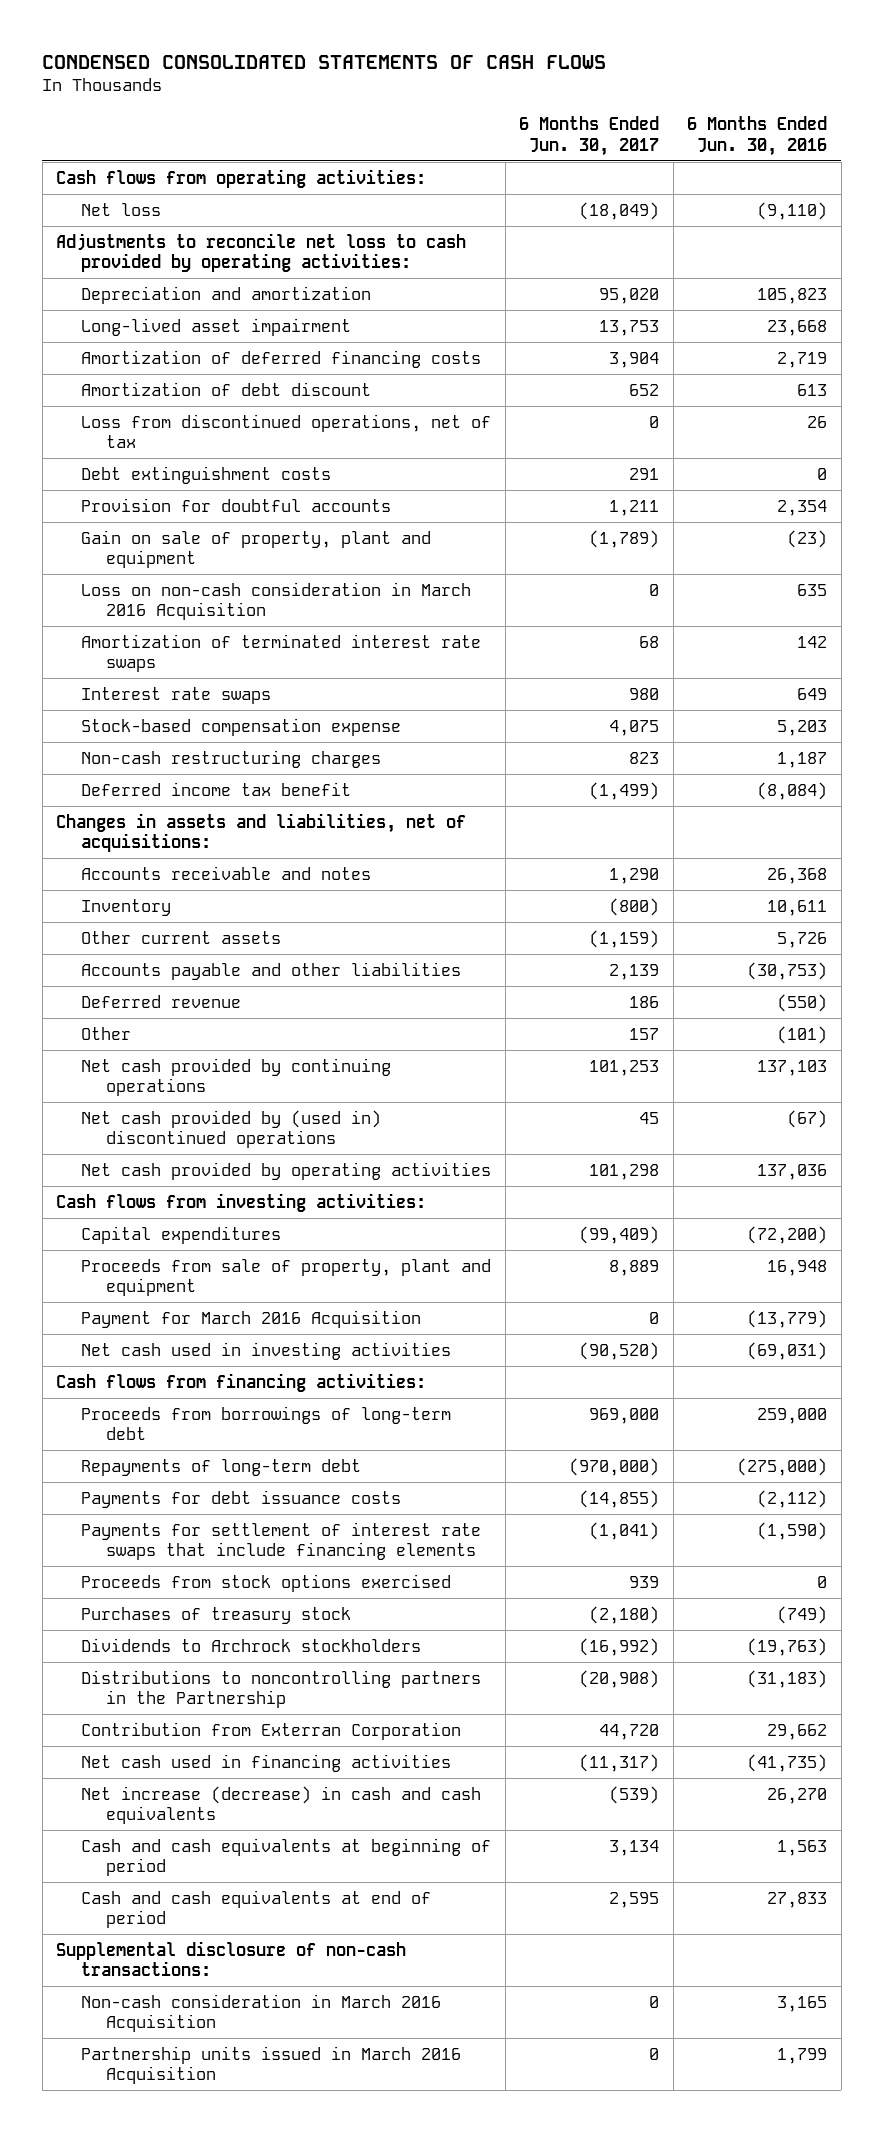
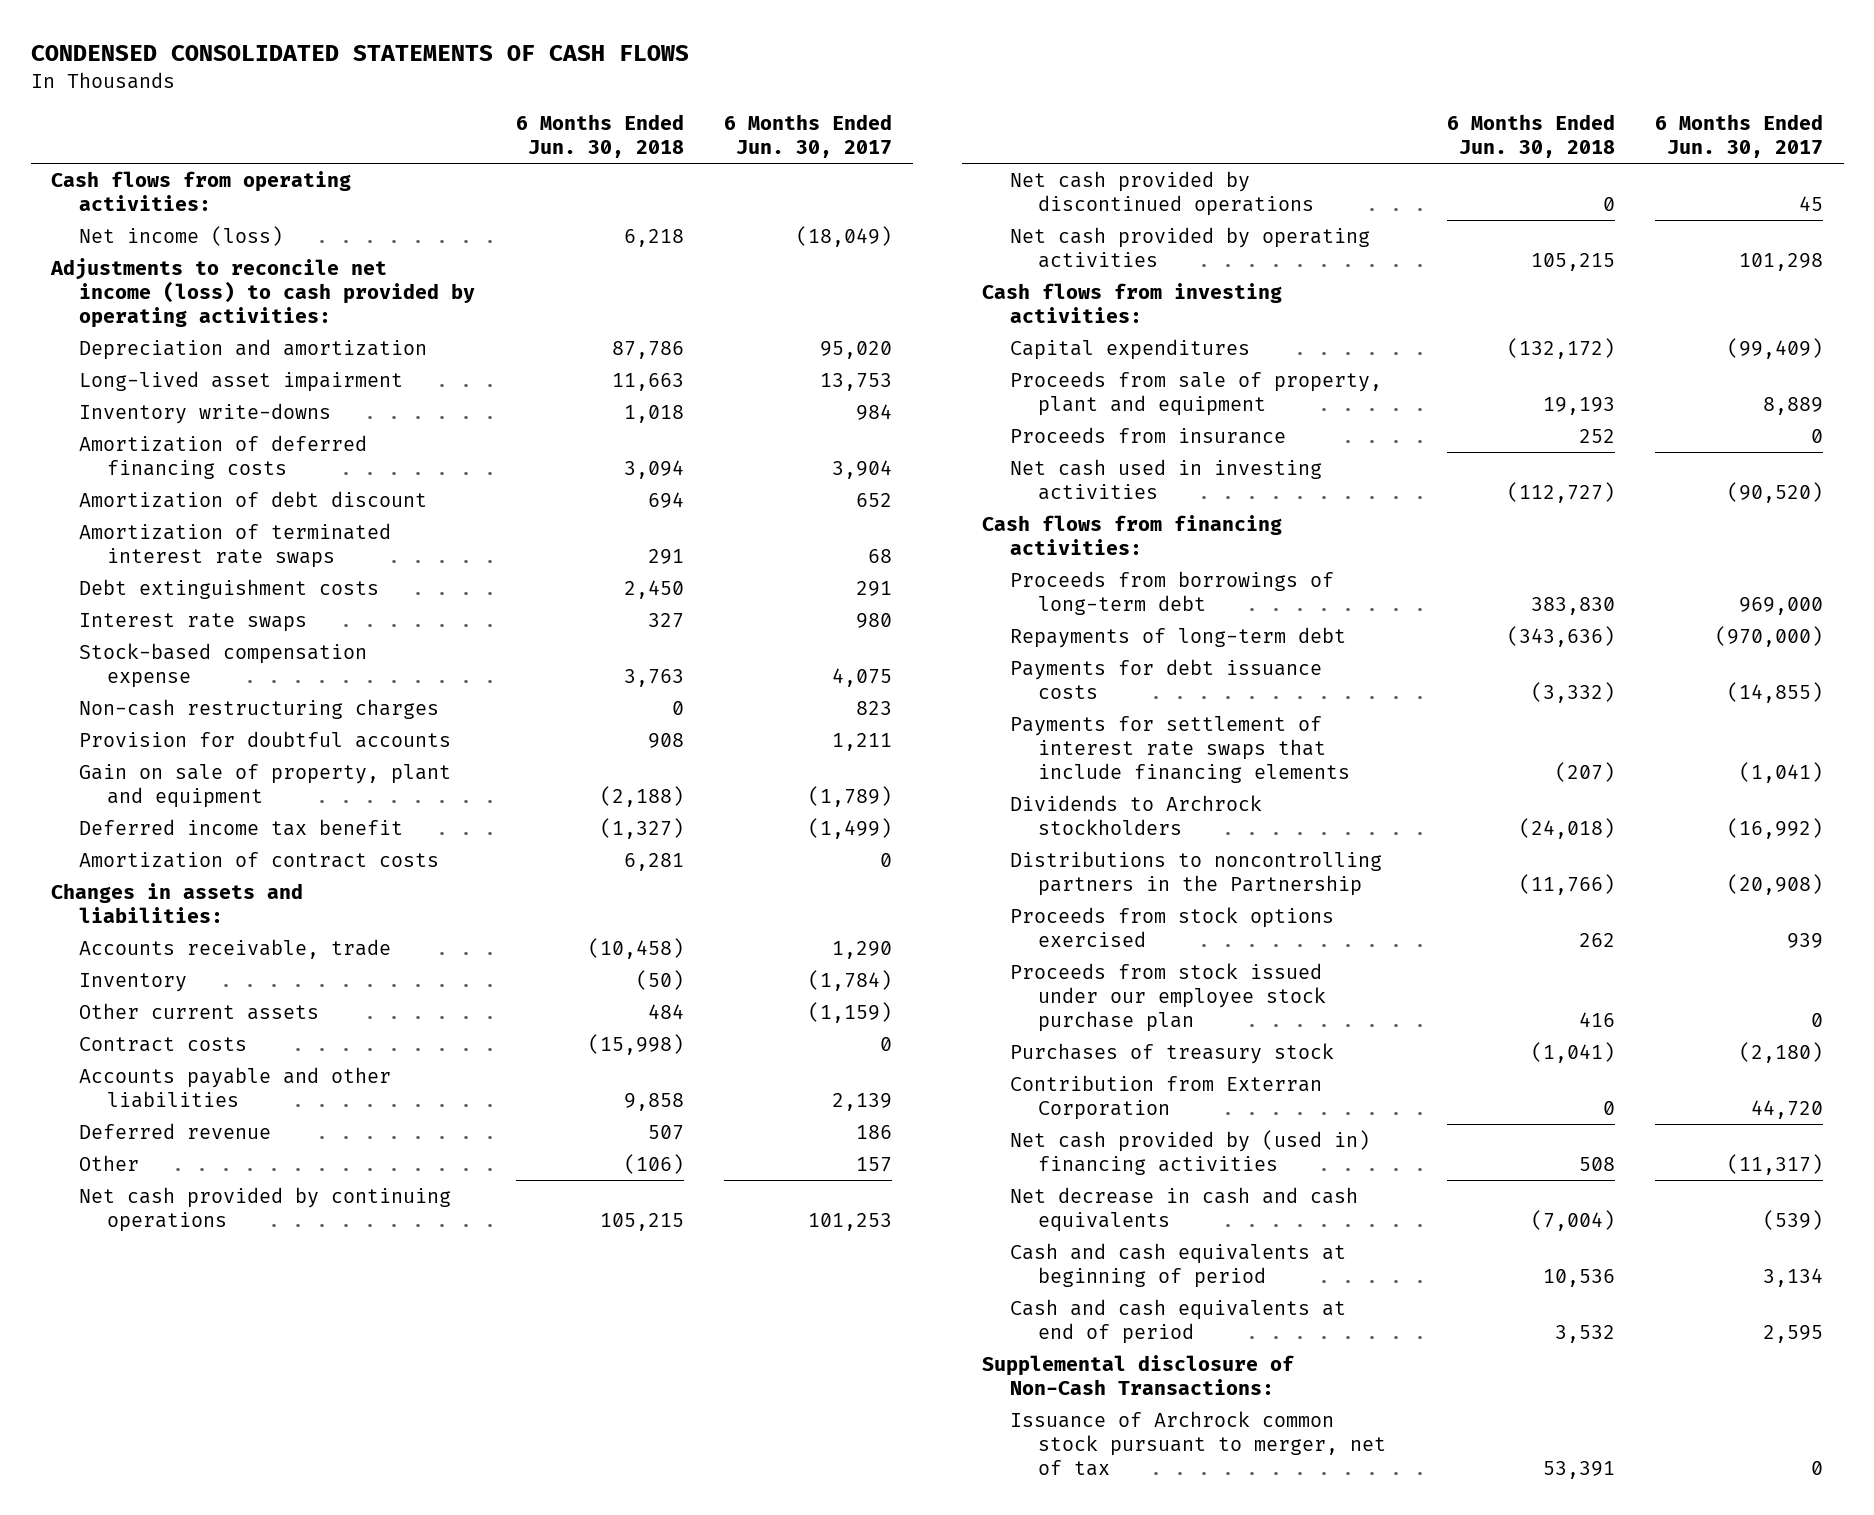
- | 6 Months Ended Jun. 30, 2017 | 6 Months Ended Jun. 30, 2016
+ | 6 Months Ended Jun. 30, 2018 | 6 Months Ended Jun. 30, 2017
- Net loss | (18,049) | (9,110)
- Adjustments to reconcile net loss to cash provided by operating activities:
+ Net income (loss) | 6,218 | (18,049)
+ Adjustments to reconcile net income (loss) to cash provided by operating activities:
+ Inventory write-downs | 1,018 | 984
- Loss from discontinued operations, net of tax | 0 | 26
- Loss on non-cash consideration in March 2016 Acquisition | 0 | 635
moved down: Debt extinguishment costs | 2,450 | 291
moved down: Provision for doubtful accounts | 908 | 1,211
moved down: Gain on sale of property, plant and equipment | (2,188) | (1,789)
- Changes in assets and liabilities, net of acquisitions:
- Accounts receivable and notes | 1,290 | 26,368
- Inventory | (800) | 10,611
+ Amortization of contract costs | 6,281 | 0
+ Changes in assets and liabilities:
+ Accounts receivable, trade | (10,458) | 1,290
+ Inventory | (50) | (1,784)
+ Contract costs | (15,998) | 0
- Net cash provided by (used in) discontinued operations | 45 | (67)
+ Net cash provided by discontinued operations | 0 | 45
- Payment for March 2016 Acquisition | 0 | (13,779)
+ Proceeds from insurance | 252 | 0
moved down: Proceeds from stock options exercised | 262 | 939
+ Proceeds from stock issued under our employee stock purchase plan | 416 | 0
moved down: Purchases of treasury stock | (1,041) | (2,180)
- Net cash used in financing activities | (11,317) | (41,735)
- Net increase (decrease) in cash and cash equivalents | (539) | 26,270
+ Net cash provided by (used in) financing activities | 508 | (11,317)
+ Net decrease in cash and cash equivalents | (7,004) | (539)
- Supplemental disclosure of non-cash transactions:
- Non-cash consideration in March 2016 Acquisition | 0 | 3,165
- Partnership units issued in March 2016 Acquisition | 0 | 1,799
+ Supplemental disclosure of Non-Cash Transactions:
+ Issuance of Archrock common stock pursuant to merger, net of tax | 53,391 | 0

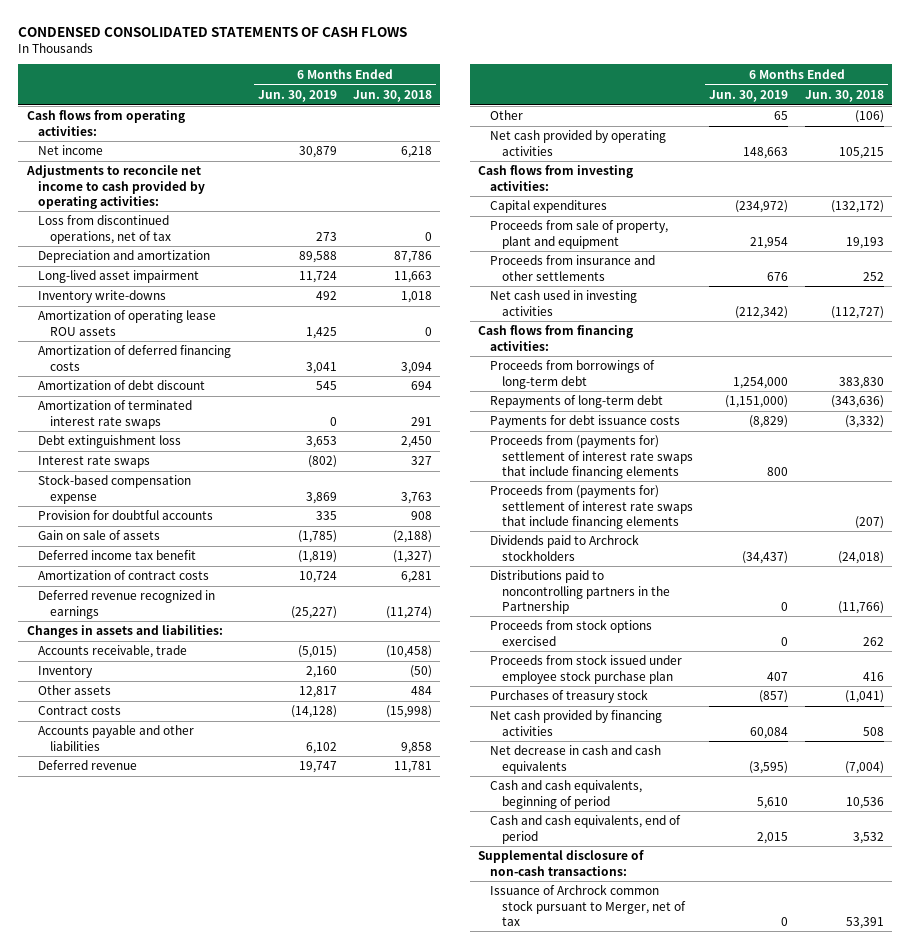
- | 6 Months Ended Jun. 30, 2018 | 6 Months Ended Jun. 30, 2017
+ | 6 Months Ended Jun. 30, 2019 | 6 Months Ended Jun. 30, 2018
- Net income (loss) | 6,218 | (18,049)
- Adjustments to reconcile net income (loss) to cash provided by operating activities:
+ Net income | 30,879 | 6,218
+ Adjustments to reconcile net income to cash provided by operating activities:
+ Loss from discontinued operations, net of tax | 273 | 0
+ Amortization of operating lease ROU assets | 1,425 | 0
- Debt extinguishment costs | 2,450 | 291
+ Debt extinguishment loss | 3,653 | 2,450
- Non-cash restructuring charges | 0 | 823
- Gain on sale of property, plant and equipment | (2,188) | (1,789)
+ Gain on sale of assets | (1,785) | (2,188)
+ Deferred revenue recognized in earnings | (25,227) | (11,274)
- Other current assets | 484 | (1,159)
+ Other assets | 12,817 | 484
- Deferred revenue | 507 | 186
+ Deferred revenue | 19,747 | 11,781
- Net cash provided by continuing operations | 105,215 | 101,253
- Net cash provided by discontinued operations | 0 | 45
- Proceeds from insurance | 252 | 0
+ Proceeds from insurance and other settlements | 676 | 252
- Payments for settlement of interest rate swaps that include financing elements | (207) | (1,041)
- Dividends to Archrock stockholders | (24,018) | (16,992)
- Distributions to noncontrolling partners in the Partnership | (11,766) | (20,908)
+ Proceeds from (payments for) settlement of interest rate swaps that include financing elements | 800 |
+ Proceeds from (payments for) settlement of interest rate swaps that include financing elements | | (207)
+ Dividends paid to Archrock stockholders | (34,437) | (24,018)
+ Distributions paid to noncontrolling partners in the Partnership | 0 | (11,766)
- Proceeds from stock issued under our employee stock purchase plan | 416 | 0
+ Proceeds from stock issued under employee stock purchase plan | 407 | 416
- Contribution from Exterran Corporation | 0 | 44,720
- Net cash provided by (used in) financing activities | 508 | (11,317)
+ Net cash provided by financing activities | 60,084 | 508
- Cash and cash equivalents at beginning of period | 10,536 | 3,134
- Cash and cash equivalents at end of period | 3,532 | 2,595
- Supplemental disclosure of Non-Cash Transactions:
- Issuance of Archrock common stock pursuant to merger, net of tax | 53,391 | 0
+ Cash and cash equivalents, beginning of period | 5,610 | 10,536
+ Cash and cash equivalents, end of period | 2,015 | 3,532
+ Supplemental disclosure of non-cash transactions:
+ Issuance of Archrock common stock pursuant to Merger, net of tax | 0 | 53,391

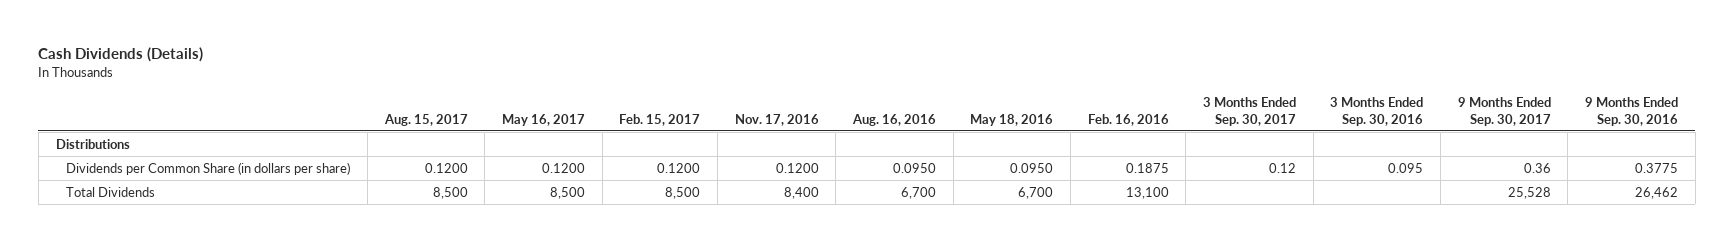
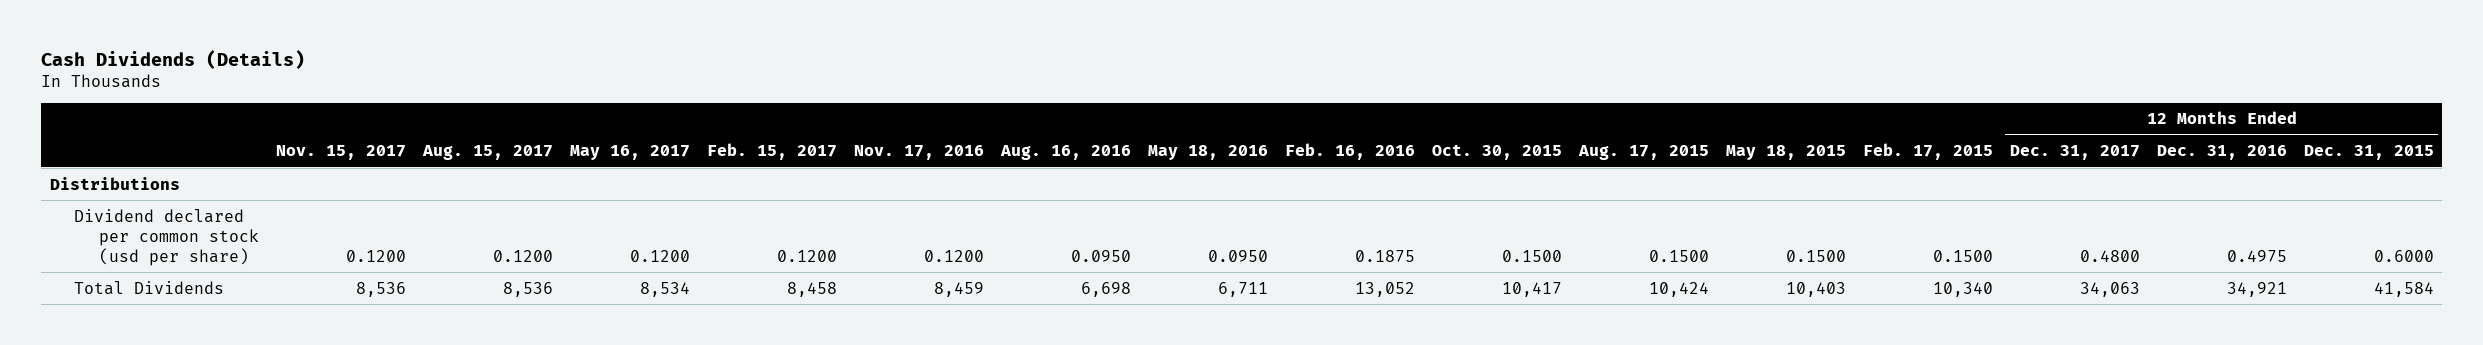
- | Aug. 15, 2017 | May 16, 2017 | Feb. 15, 2017 | Nov. 17, 2016 | Aug. 16, 2016 | May 18, 2016 | Feb. 16, 2016 | 3 Months Ended Sep. 30, 2017 | 3 Months Ended Sep. 30, 2016 | 9 Months Ended Sep. 30, 2017 | 9 Months Ended Sep. 30, 2016
+ | Nov. 15, 2017 | Aug. 15, 2017 | May 16, 2017 | Feb. 15, 2017 | Nov. 17, 2016 | Aug. 16, 2016 | May 18, 2016 | Feb. 16, 2016 | Oct. 30, 2015 | Aug. 17, 2015 | May 18, 2015 | Feb. 17, 2015 | 12 Months Ended Dec. 31, 2017 | 12 Months Ended Dec. 31, 2016 | 12 Months Ended Dec. 31, 2015
- Dividends per Common Share (in dollars per share) | 0.1200 | 0.1200 | 0.1200 | 0.1200 | 0.0950 | 0.0950 | 0.1875 | 0.12 | 0.095 | 0.36 | 0.3775
- Total Dividends | 8,500 | 8,500 | 8,500 | 8,400 | 6,700 | 6,700 | 13,100 | | | 25,528 | 26,462
+ Dividend declared per common stock (usd per share) | 0.1200 | 0.1200 | 0.1200 | 0.1200 | 0.1200 | 0.0950 | 0.0950 | 0.1875 | 0.1500 | 0.1500 | 0.1500 | 0.1500 | 0.4800 | 0.4975 | 0.6000
+ Total Dividends | 8,536 | 8,536 | 8,534 | 8,458 | 8,459 | 6,698 | 6,711 | 13,052 | 10,417 | 10,424 | 10,403 | 10,340 | 34,063 | 34,921 | 41,584

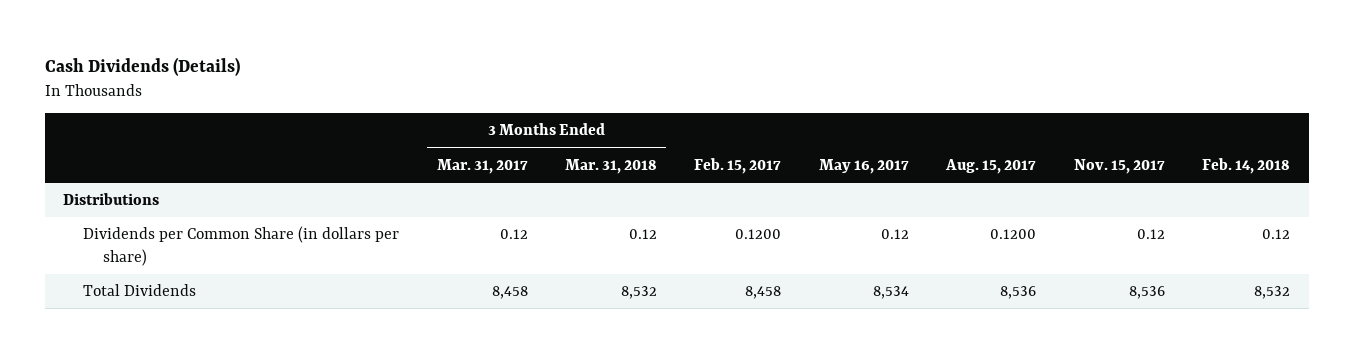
- | Nov. 15, 2017 | Aug. 15, 2017 | May 16, 2017 | Feb. 15, 2017 | Nov. 17, 2016 | Aug. 16, 2016 | May 18, 2016 | Feb. 16, 2016 | Oct. 30, 2015 | Aug. 17, 2015 | May 18, 2015 | Feb. 17, 2015 | 12 Months Ended Dec. 31, 2017 | 12 Months Ended Dec. 31, 2016 | 12 Months Ended Dec. 31, 2015
+ | 3 Months Ended Mar. 31, 2017 | 3 Months Ended Mar. 31, 2018 | Feb. 15, 2017 | May 16, 2017 | Aug. 15, 2017 | Nov. 15, 2017 | Feb. 14, 2018
- Dividend declared per common stock (usd per share) | 0.1200 | 0.1200 | 0.1200 | 0.1200 | 0.1200 | 0.0950 | 0.0950 | 0.1875 | 0.1500 | 0.1500 | 0.1500 | 0.1500 | 0.4800 | 0.4975 | 0.6000
+ Dividends per Common Share (in dollars per share) | 0.12 | 0.12 | 0.1200 | 0.12 | 0.1200 | 0.12 | 0.12

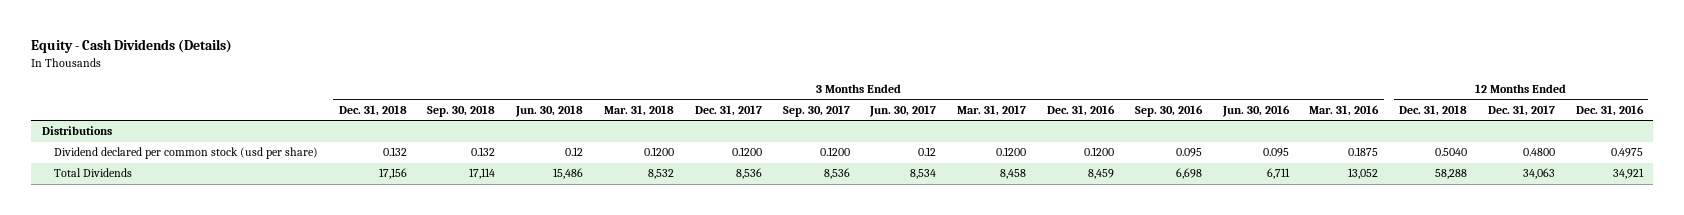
- Cash Dividends (Details)
+ Equity - Cash Dividends (Details)
- | 3 Months Ended Mar. 31, 2017 | 3 Months Ended Mar. 31, 2018 | Feb. 15, 2017 | May 16, 2017 | Aug. 15, 2017 | Nov. 15, 2017 | Feb. 14, 2018
+ | 3 Months Ended Dec. 31, 2018 | 3 Months Ended Sep. 30, 2018 | 3 Months Ended Jun. 30, 2018 | 3 Months Ended Mar. 31, 2018 | 3 Months Ended Dec. 31, 2017 | 3 Months Ended Sep. 30, 2017 | 3 Months Ended Jun. 30, 2017 | 3 Months Ended Mar. 31, 2017 | 3 Months Ended Dec. 31, 2016 | 3 Months Ended Sep. 30, 2016 | 3 Months Ended Jun. 30, 2016 | 3 Months Ended Mar. 31, 2016 | 12 Months Ended Dec. 31, 2018 | 12 Months Ended Dec. 31, 2017 | 12 Months Ended Dec. 31, 2016
- Dividends per Common Share (in dollars per share) | 0.12 | 0.12 | 0.1200 | 0.12 | 0.1200 | 0.12 | 0.12
+ Dividend declared per common stock (usd per share) | 0.132 | 0.132 | 0.12 | 0.1200 | 0.1200 | 0.1200 | 0.12 | 0.1200 | 0.1200 | 0.095 | 0.095 | 0.1875 | 0.5040 | 0.4800 | 0.4975

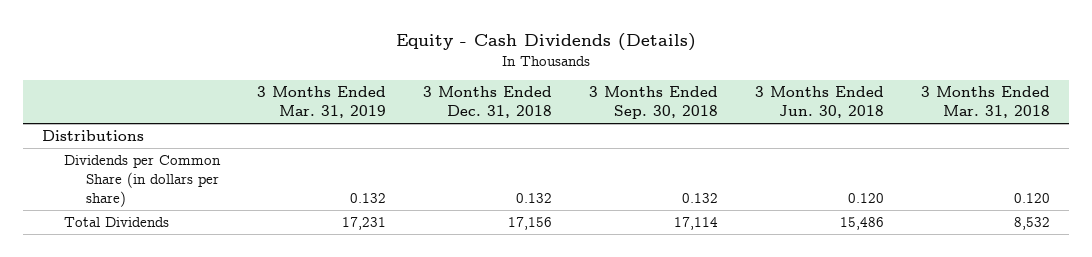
- | 3 Months Ended Dec. 31, 2018 | 3 Months Ended Sep. 30, 2018 | 3 Months Ended Jun. 30, 2018 | 3 Months Ended Mar. 31, 2018 | 3 Months Ended Dec. 31, 2017 | 3 Months Ended Sep. 30, 2017 | 3 Months Ended Jun. 30, 2017 | 3 Months Ended Mar. 31, 2017 | 3 Months Ended Dec. 31, 2016 | 3 Months Ended Sep. 30, 2016 | 3 Months Ended Jun. 30, 2016 | 3 Months Ended Mar. 31, 2016 | 12 Months Ended Dec. 31, 2018 | 12 Months Ended Dec. 31, 2017 | 12 Months Ended Dec. 31, 2016
+ | 3 Months Ended Mar. 31, 2019 | 3 Months Ended Dec. 31, 2018 | 3 Months Ended Sep. 30, 2018 | 3 Months Ended Jun. 30, 2018 | 3 Months Ended Mar. 31, 2018
- Dividend declared per common stock (usd per share) | 0.132 | 0.132 | 0.12 | 0.1200 | 0.1200 | 0.1200 | 0.12 | 0.1200 | 0.1200 | 0.095 | 0.095 | 0.1875 | 0.5040 | 0.4800 | 0.4975
+ Dividends per Common Share (in dollars per share) | 0.132 | 0.132 | 0.132 | 0.120 | 0.120

